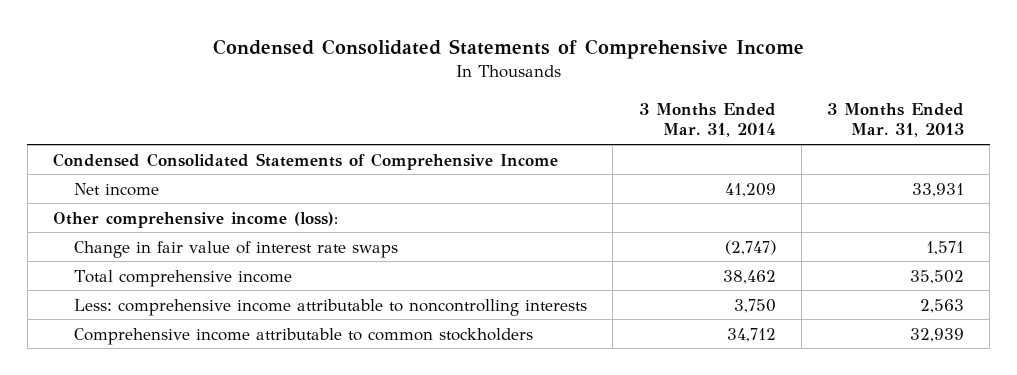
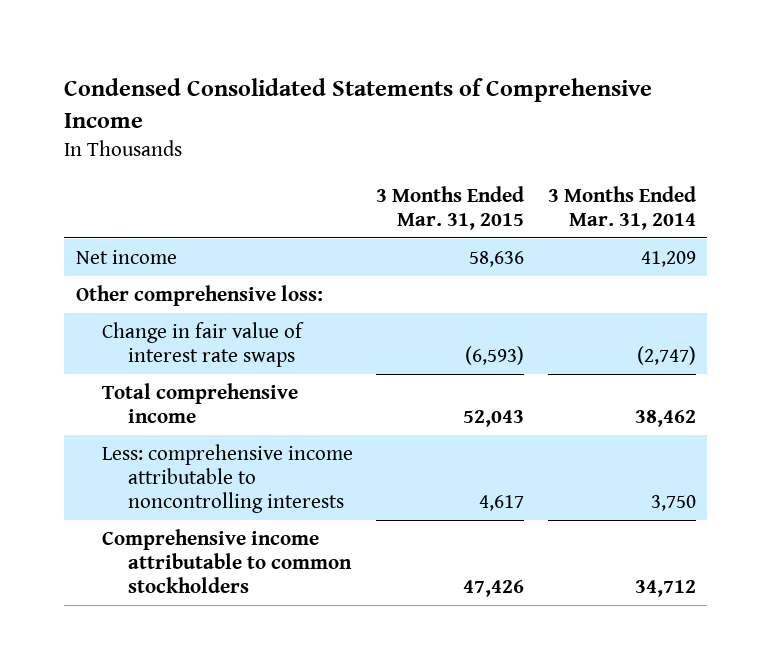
- | 3 Months Ended Mar. 31, 2014 | 3 Months Ended Mar. 31, 2013
+ | 3 Months Ended Mar. 31, 2015 | 3 Months Ended Mar. 31, 2014
- Condensed Consolidated Statements of Comprehensive Income
- Other comprehensive income (loss):
+ Other comprehensive loss:

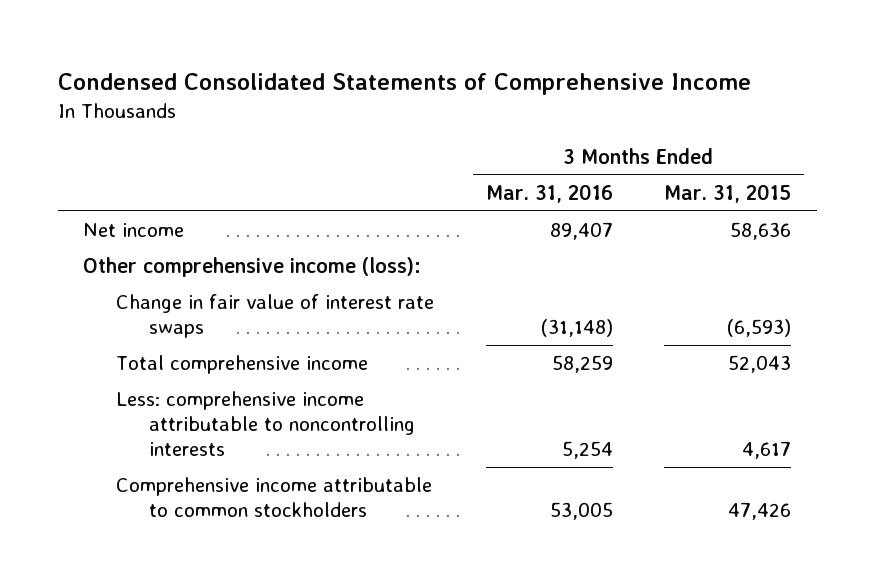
- | 3 Months Ended Mar. 31, 2015 | 3 Months Ended Mar. 31, 2014
+ | 3 Months Ended Mar. 31, 2016 | 3 Months Ended Mar. 31, 2015
- Other comprehensive loss:
+ Other comprehensive income (loss):

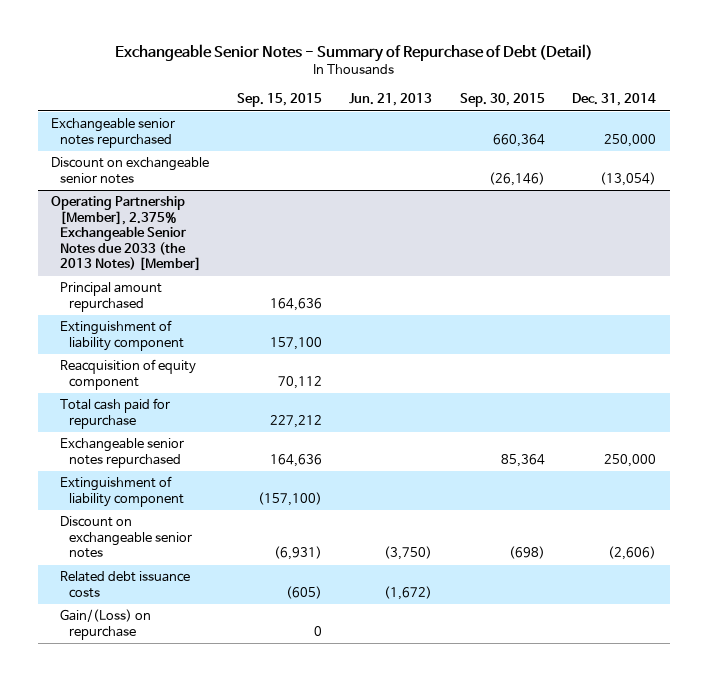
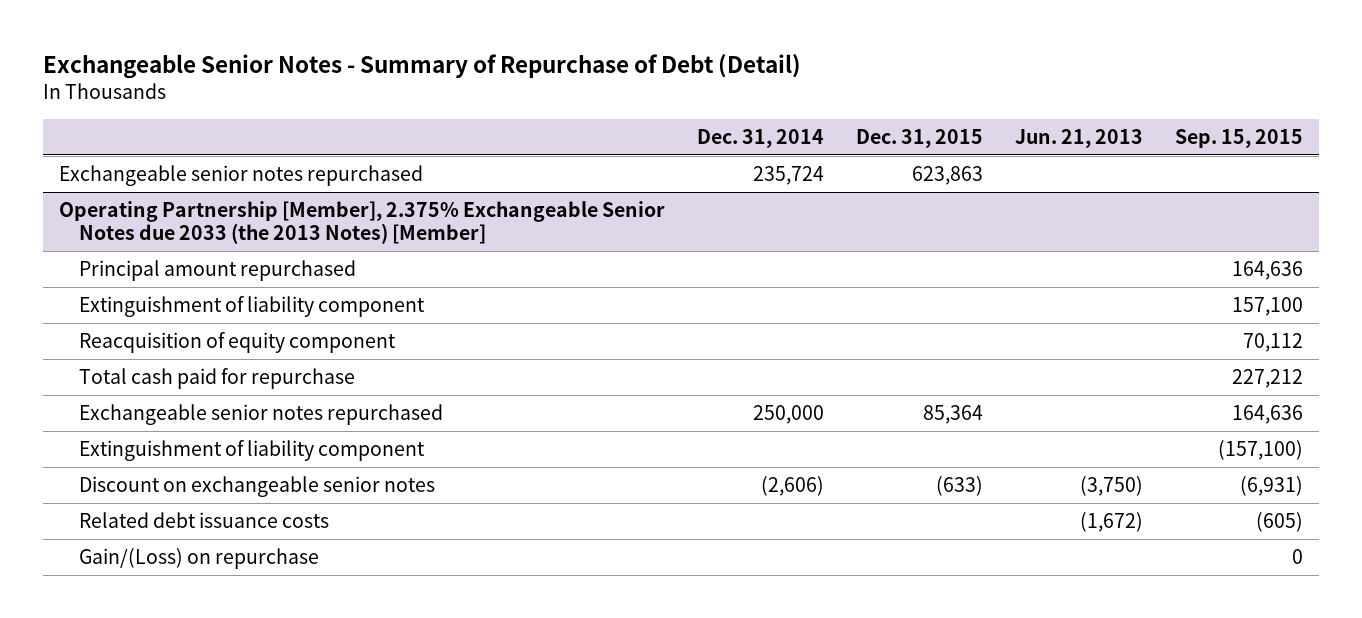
- | Sep. 15, 2015 | Jun. 21, 2013 | Sep. 30, 2015 | Dec. 31, 2014
+ | Dec. 31, 2014 | Dec. 31, 2015 | Jun. 21, 2013 | Sep. 15, 2015
- Exchangeable senior notes repurchased | | | 660,364 | 250,000
- Discount on exchangeable senior notes | | | (26,146) | (13,054)
+ Exchangeable senior notes repurchased | 235,724 | 623,863 | |

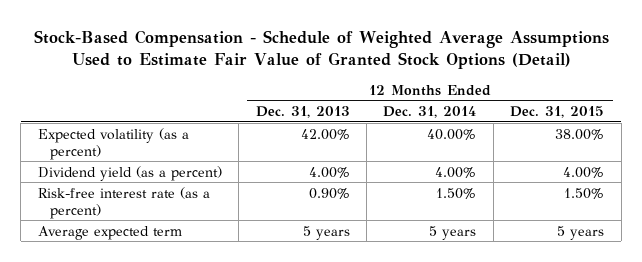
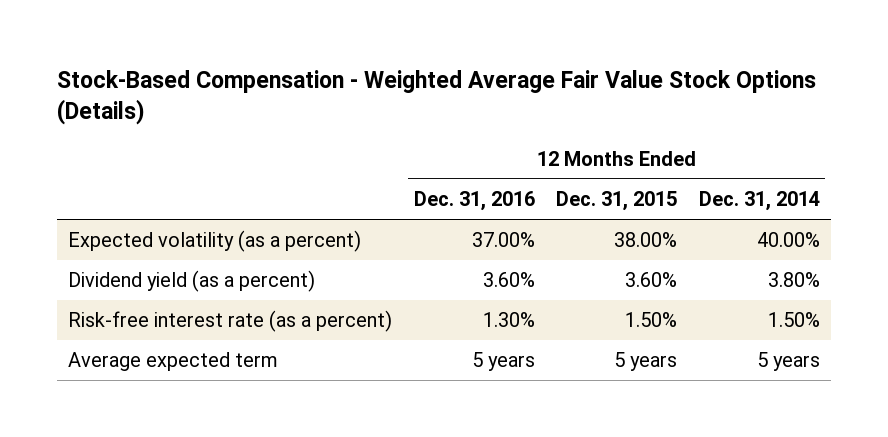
- Stock-Based Compensation - Schedule of Weighted Average Assumptions Used to Estimate Fair Value of Granted Stock Options (Detail)
+ Stock-Based Compensation - Weighted Average Fair Value Stock Options (Details)
- | 12 Months Ended Dec. 31, 2013 | 12 Months Ended Dec. 31, 2014 | 12 Months Ended Dec. 31, 2015
+ | 12 Months Ended Dec. 31, 2016 | 12 Months Ended Dec. 31, 2015 | 12 Months Ended Dec. 31, 2014
- Dividend yield (as a percent) | 4.00% | 4.00% | 4.00%
+ Dividend yield (as a percent) | 3.60% | 3.60% | 3.80%

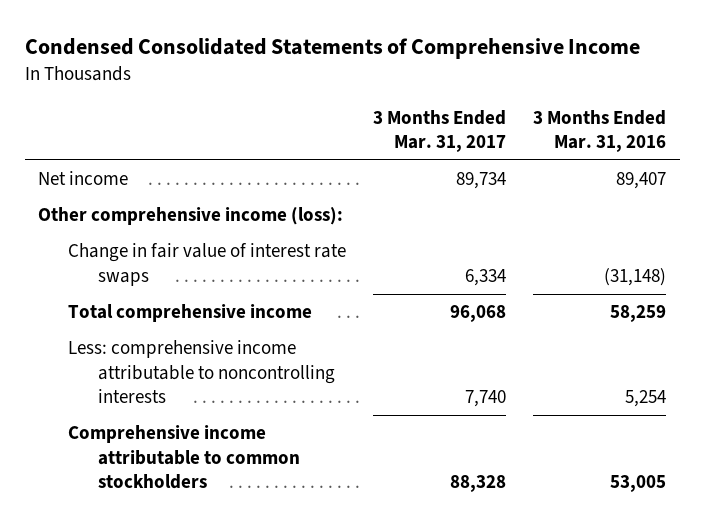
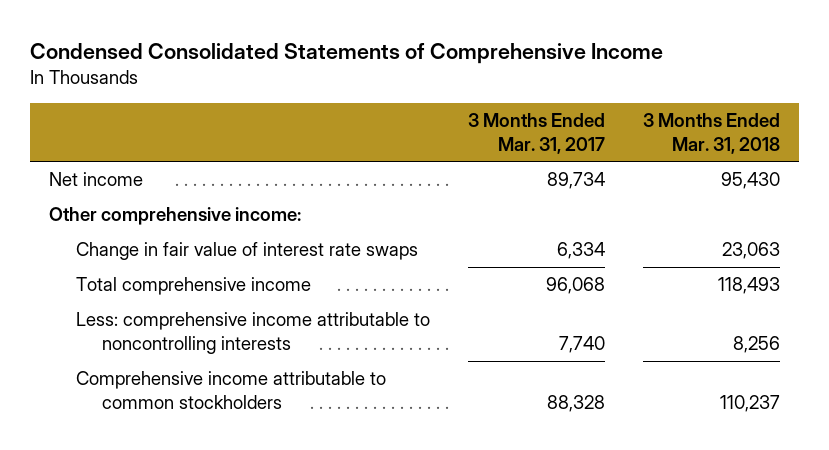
- | 3 Months Ended Mar. 31, 2017 | 3 Months Ended Mar. 31, 2016
+ | 3 Months Ended Mar. 31, 2017 | 3 Months Ended Mar. 31, 2018
- Other comprehensive income (loss):
+ Other comprehensive income:

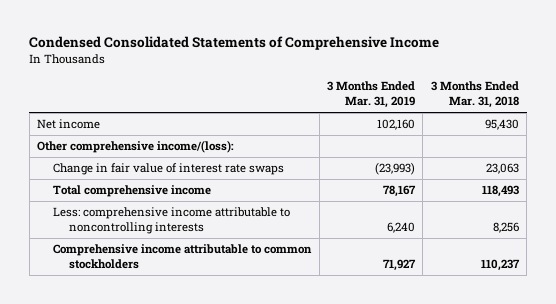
- | 3 Months Ended Mar. 31, 2017 | 3 Months Ended Mar. 31, 2018
+ | 3 Months Ended Mar. 31, 2019 | 3 Months Ended Mar. 31, 2018
- Other comprehensive income:
+ Other comprehensive income/(loss):

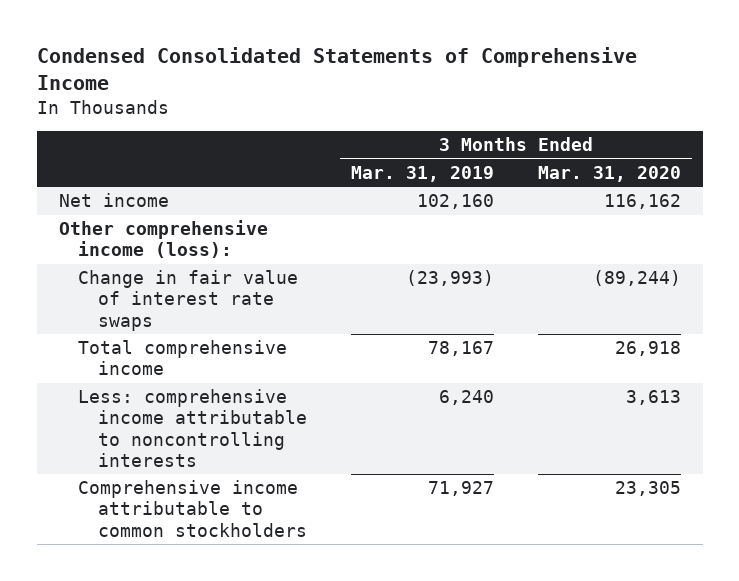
- | 3 Months Ended Mar. 31, 2019 | 3 Months Ended Mar. 31, 2018
+ | 3 Months Ended Mar. 31, 2019 | 3 Months Ended Mar. 31, 2020
- Other comprehensive income/(loss):
+ Other comprehensive income (loss):

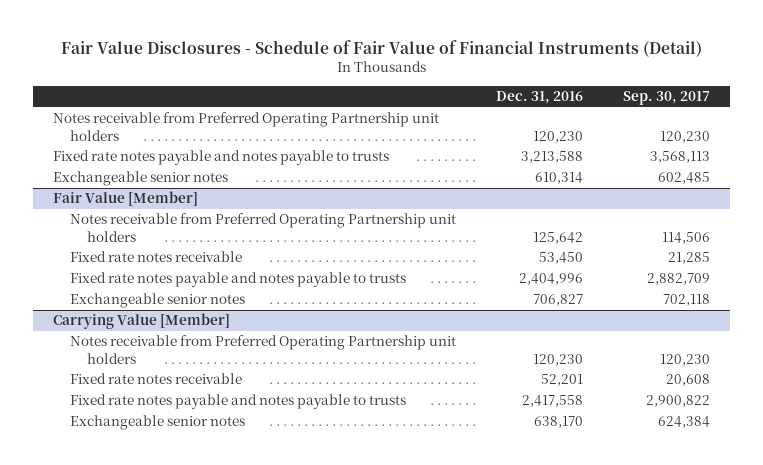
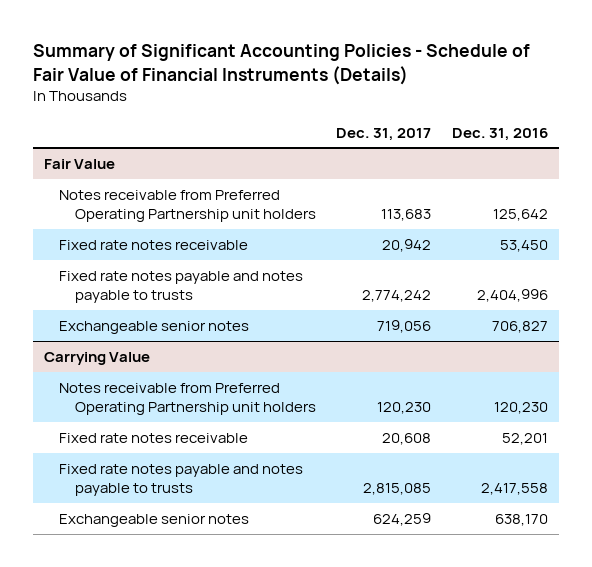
- Fair Value Disclosures - Schedule of Fair Value of Financial Instruments (Detail)
+ Summary of Significant Accounting Policies - Schedule of Fair Value of Financial Instruments (Details)
- | Dec. 31, 2016 | Sep. 30, 2017
+ | Dec. 31, 2017 | Dec. 31, 2016
- Notes receivable from Preferred Operating Partnership unit holders | 120,230 | 120,230
- Fixed rate notes payable and notes payable to trusts | 3,213,588 | 3,568,113
- Exchangeable senior notes | 610,314 | 602,485
- Fair Value [Member]
+ Fair Value
- Carrying Value [Member]
+ Carrying Value

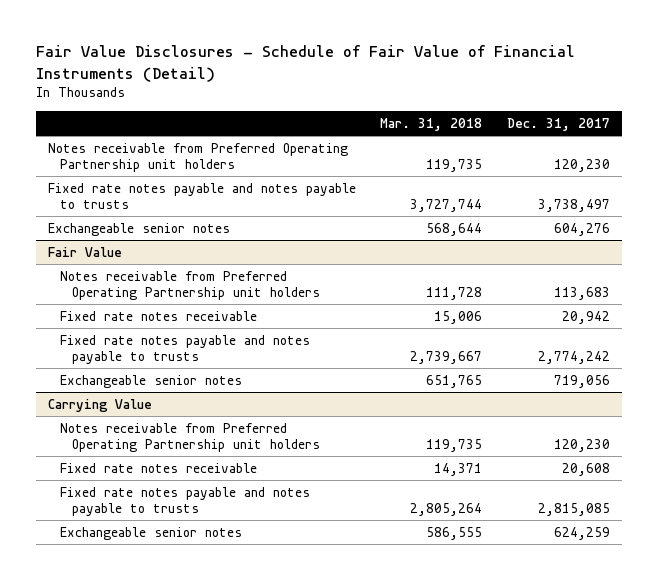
- Summary of Significant Accounting Policies - Schedule of Fair Value of Financial Instruments (Details)
+ Fair Value Disclosures - Schedule of Fair Value of Financial Instruments (Detail)
- | Dec. 31, 2017 | Dec. 31, 2016
+ | Mar. 31, 2018 | Dec. 31, 2017
+ Notes receivable from Preferred Operating Partnership unit holders | 119,735 | 120,230
+ Fixed rate notes payable and notes payable to trusts | 3,727,744 | 3,738,497
+ Exchangeable senior notes | 568,644 | 604,276

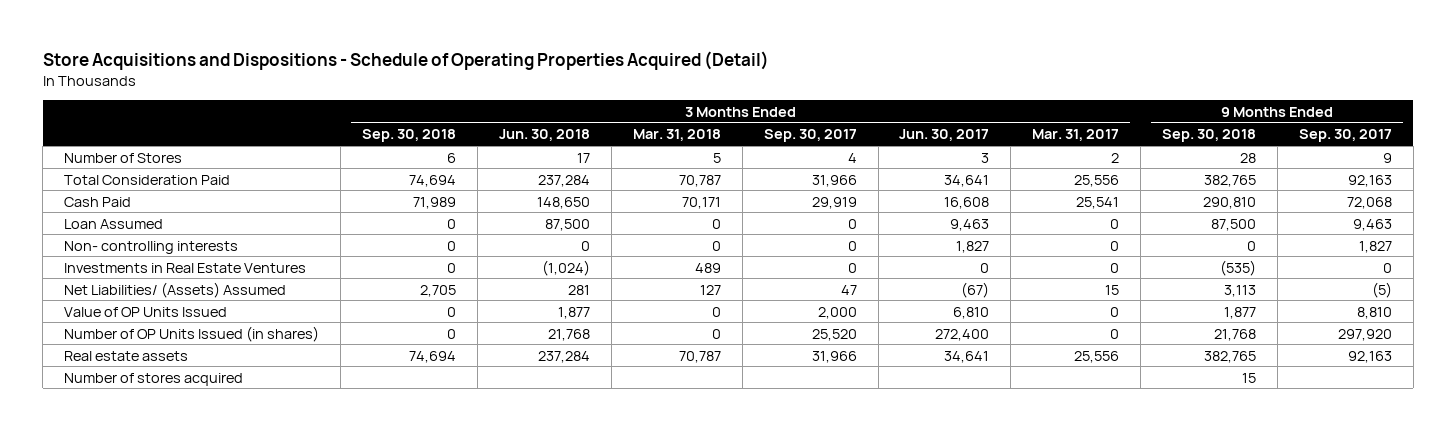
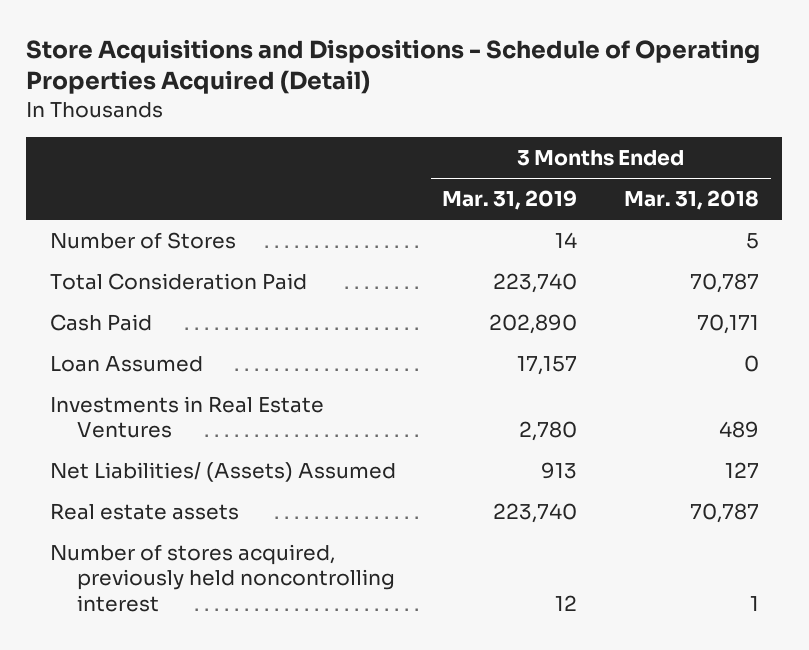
- | 3 Months Ended Sep. 30, 2018 | 3 Months Ended Jun. 30, 2018 | 3 Months Ended Mar. 31, 2018 | 3 Months Ended Sep. 30, 2017 | 3 Months Ended Jun. 30, 2017 | 3 Months Ended Mar. 31, 2017 | 9 Months Ended Sep. 30, 2018 | 9 Months Ended Sep. 30, 2017
+ | 3 Months Ended Mar. 31, 2019 | 3 Months Ended Mar. 31, 2018
- Non- controlling interests | 0 | 0 | 0 | 0 | 1,827 | 0 | 0 | 1,827
- Value of OP Units Issued | 0 | 1,877 | 0 | 2,000 | 6,810 | 0 | 1,877 | 8,810
- Number of OP Units Issued (in shares) | 0 | 21,768 | 0 | 25,520 | 272,400 | 0 | 21,768 | 297,920
- Number of stores acquired | | | | | | | 15 |
+ Number of stores acquired, previously held noncontrolling interest | 12 | 1

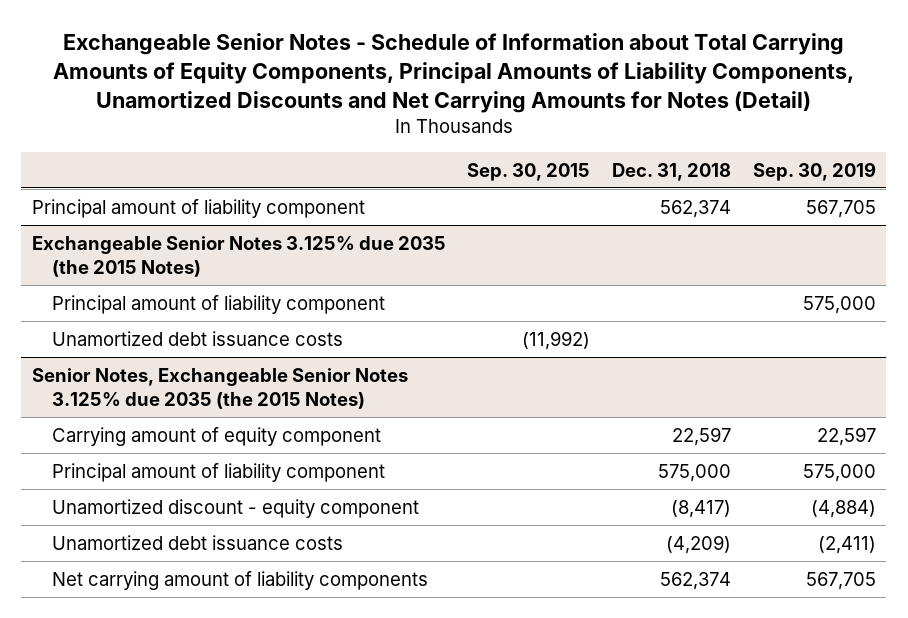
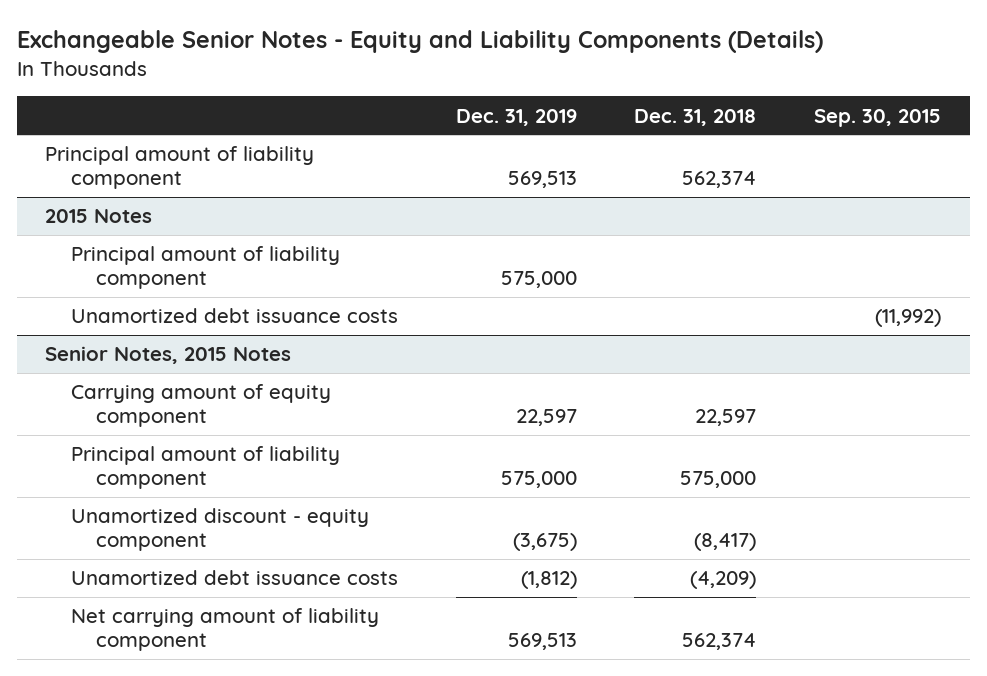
- Exchangeable Senior Notes - Schedule of Information about Total Carrying Amounts of Equity Components, Principal Amounts of Liability Components, Unamortized Discounts and Net Carrying Amounts for Notes (Detail)
+ Exchangeable Senior Notes - Equity and Liability Components (Details)
- | Sep. 30, 2015 | Dec. 31, 2018 | Sep. 30, 2019
+ | Dec. 31, 2019 | Dec. 31, 2018 | Sep. 30, 2015
- Exchangeable Senior Notes 3.125% due 2035 (the 2015 Notes)
+ 2015 Notes
- Senior Notes, Exchangeable Senior Notes 3.125% due 2035 (the 2015 Notes)
+ Senior Notes, 2015 Notes
- Net carrying amount of liability components | | 562,374 | 567,705
+ Net carrying amount of liability component | 569,513 | 562,374 |

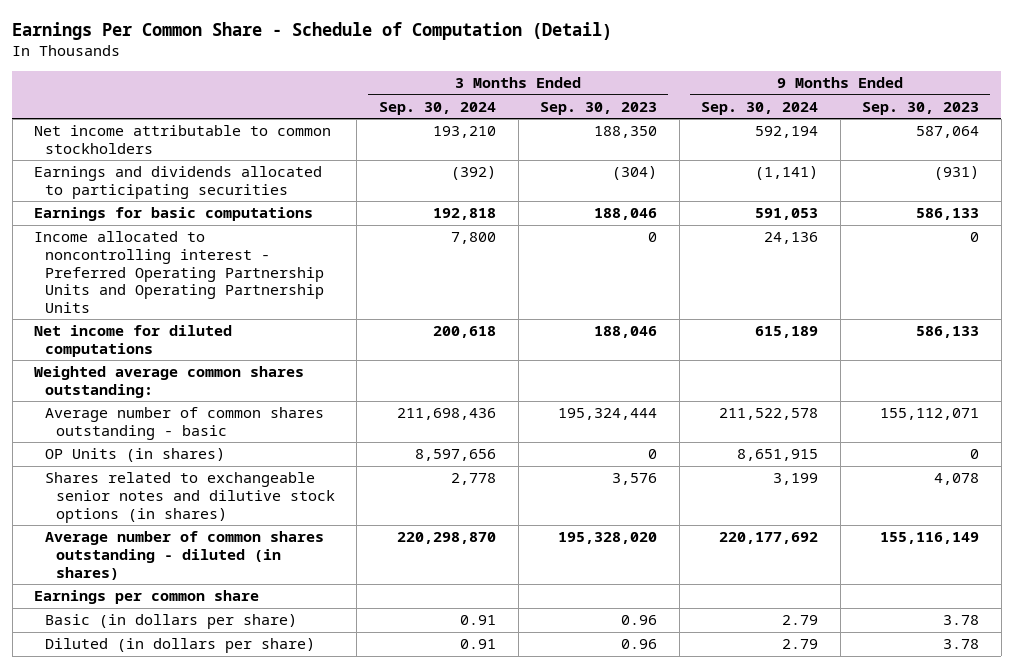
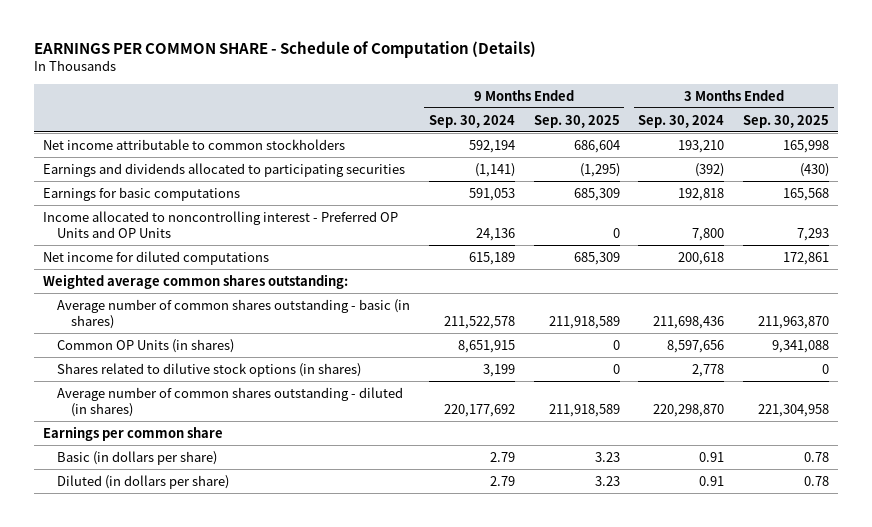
- Earnings Per Common Share - Schedule of Computation (Detail)
+ EARNINGS PER COMMON SHARE - Schedule of Computation (Details)
- | 3 Months Ended Sep. 30, 2024 | 3 Months Ended Sep. 30, 2023 | 9 Months Ended Sep. 30, 2024 | 9 Months Ended Sep. 30, 2023
+ | 9 Months Ended Sep. 30, 2024 | 9 Months Ended Sep. 30, 2025 | 3 Months Ended Sep. 30, 2024 | 3 Months Ended Sep. 30, 2025
- Income allocated to noncontrolling interest - Preferred Operating Partnership Units and Operating Partnership Units | 7,800 | 0 | 24,136 | 0
+ Income allocated to noncontrolling interest - Preferred OP Units and OP Units | 24,136 | 0 | 7,800 | 7,293
- Average number of common shares outstanding - basic | 211,698,436 | 195,324,444 | 211,522,578 | 155,112,071
- OP Units (in shares) | 8,597,656 | 0 | 8,651,915 | 0
- Shares related to exchangeable senior notes and dilutive stock options (in shares) | 2,778 | 3,576 | 3,199 | 4,078
+ Average number of common shares outstanding - basic (in shares) | 211,522,578 | 211,918,589 | 211,698,436 | 211,963,870
+ Common OP Units (in shares) | 8,651,915 | 0 | 8,597,656 | 9,341,088
+ Shares related to dilutive stock options (in shares) | 3,199 | 0 | 2,778 | 0

